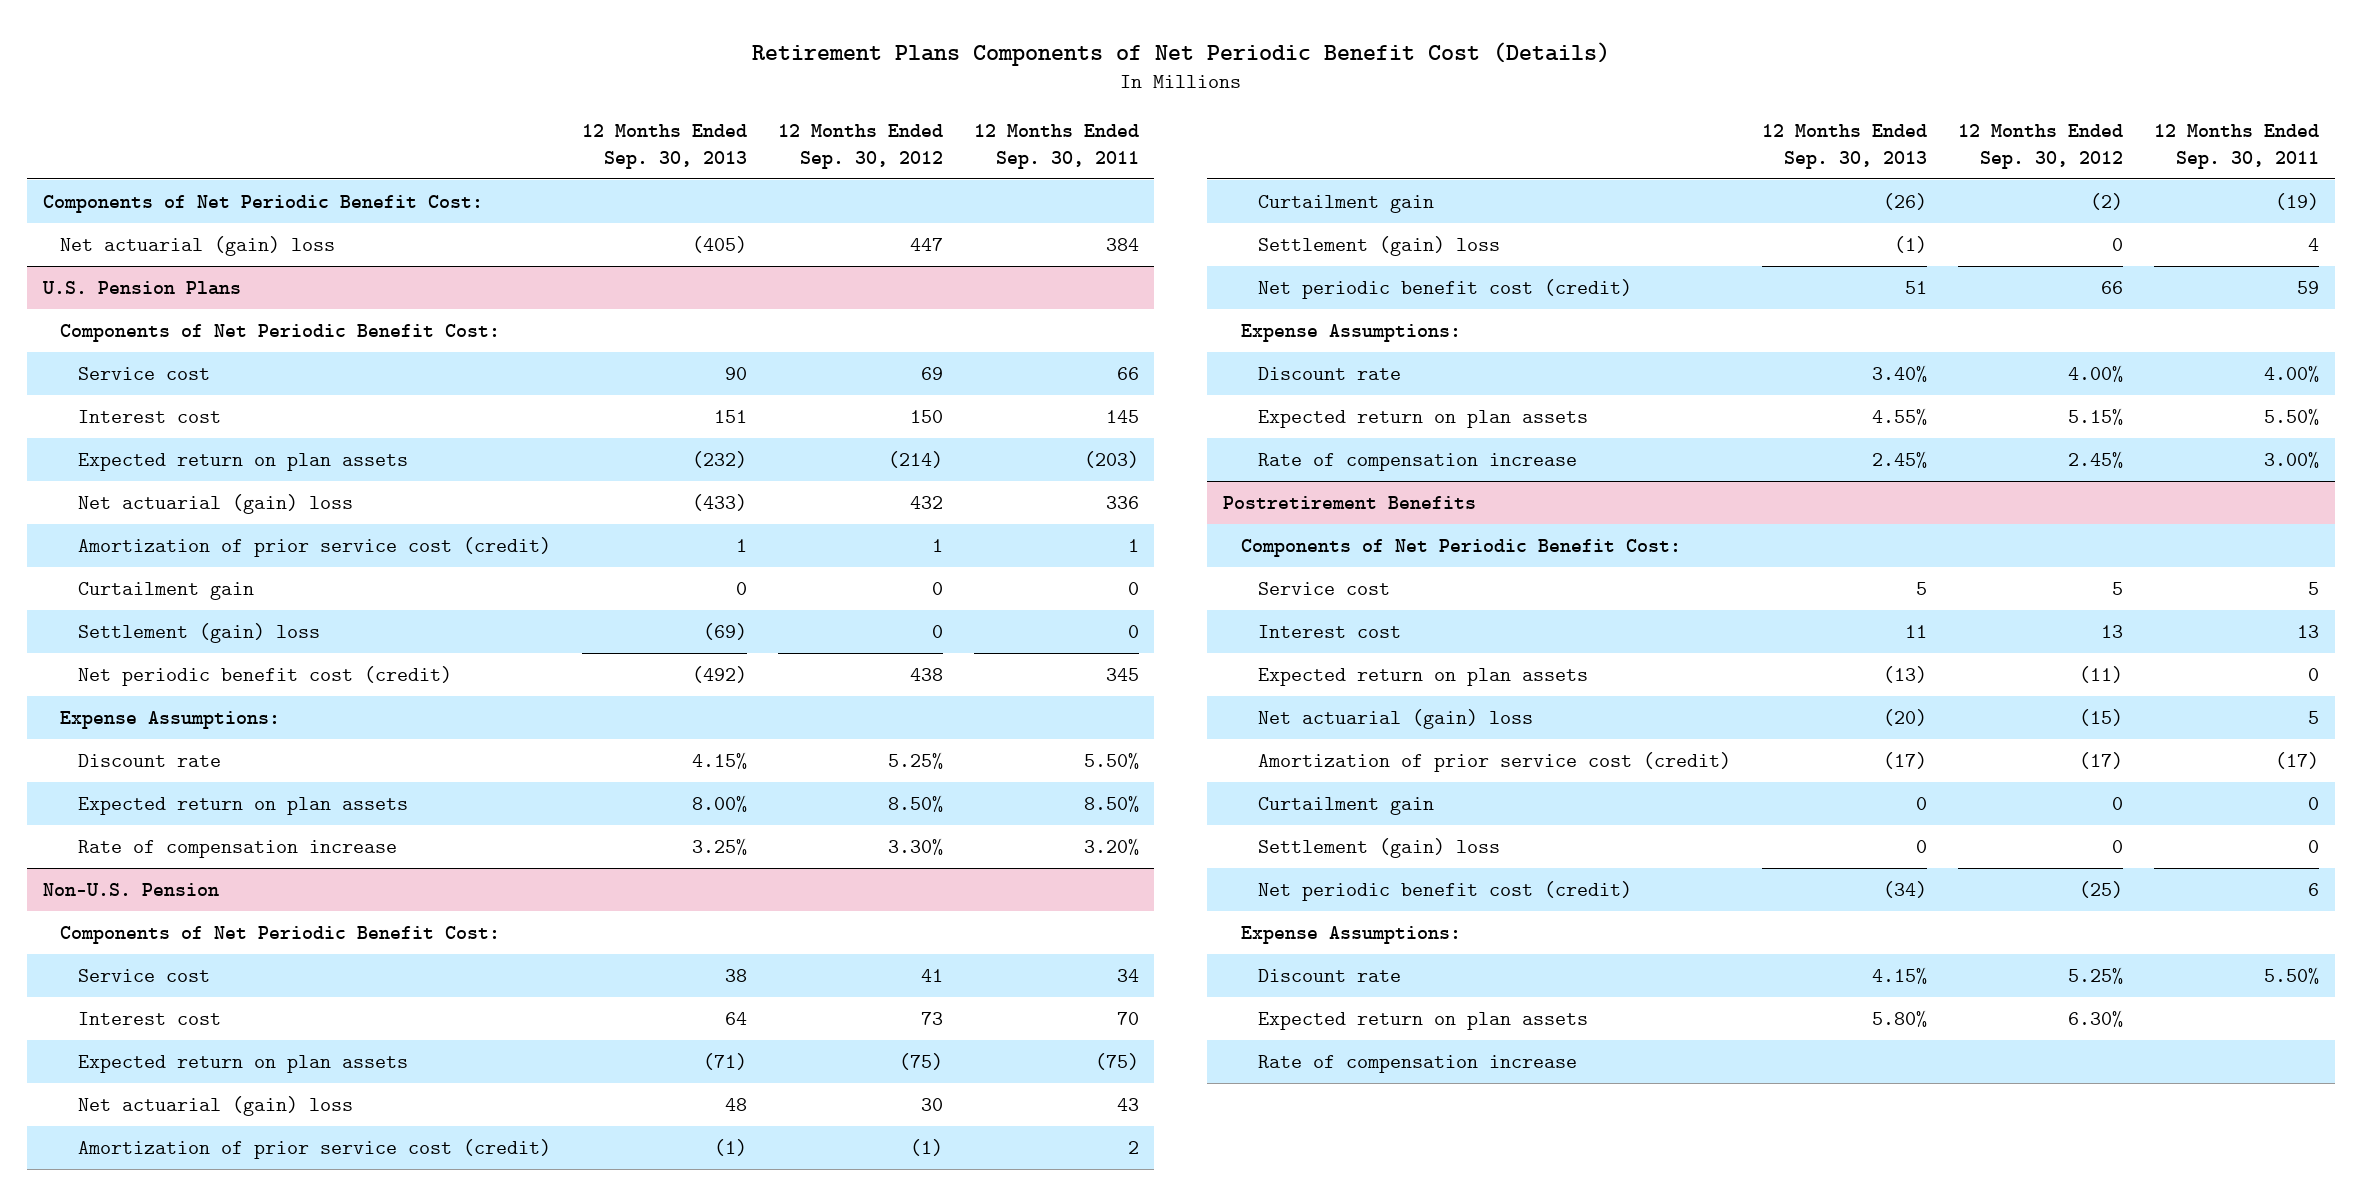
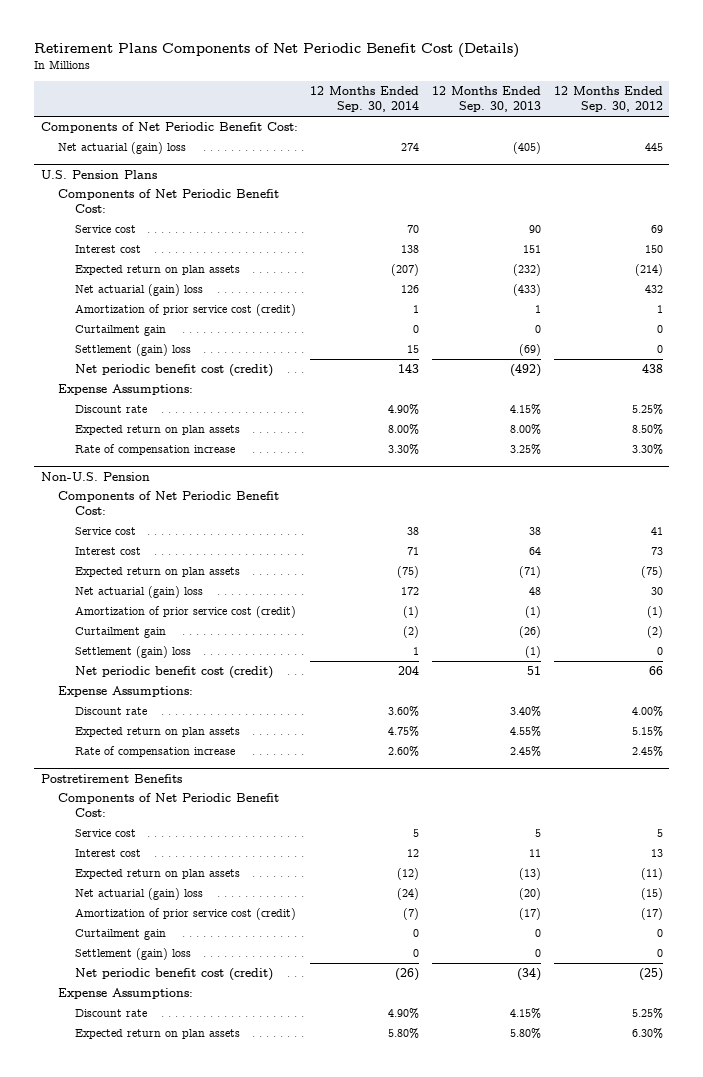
- | 12 Months Ended Sep. 30, 2013 | 12 Months Ended Sep. 30, 2012 | 12 Months Ended Sep. 30, 2011
+ | 12 Months Ended Sep. 30, 2014 | 12 Months Ended Sep. 30, 2013 | 12 Months Ended Sep. 30, 2012
- Net actuarial (gain) loss | (405) | 447 | 384
+ Net actuarial (gain) loss | 274 | (405) | 445
@ Postretirement Benefits
- Rate of compensation increase

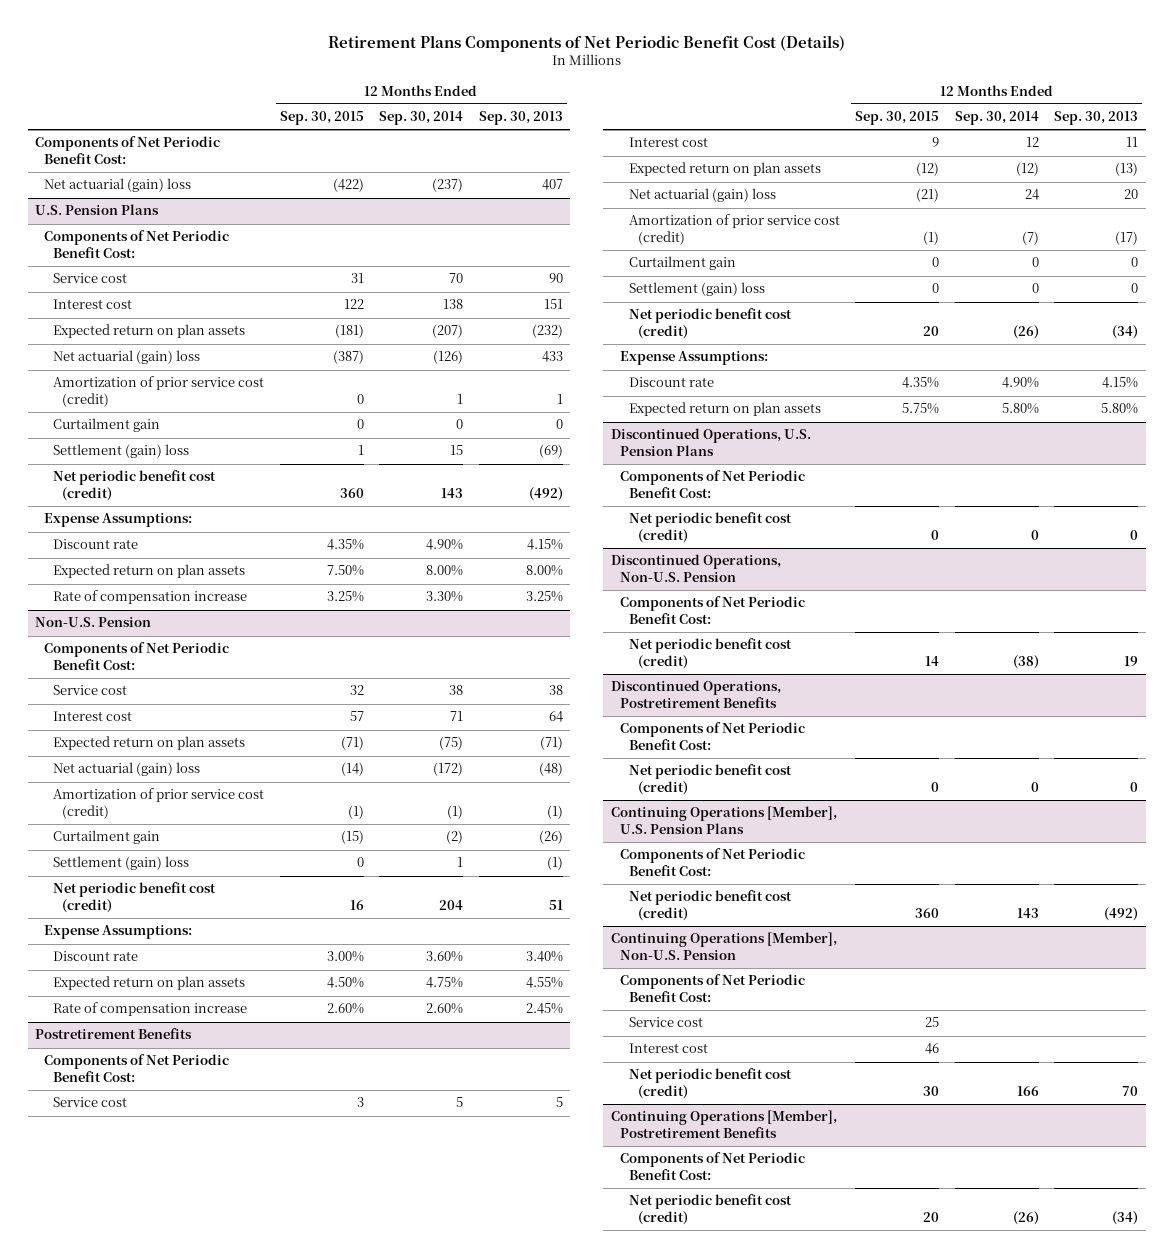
- | 12 Months Ended Sep. 30, 2014 | 12 Months Ended Sep. 30, 2013 | 12 Months Ended Sep. 30, 2012
+ | 12 Months Ended Sep. 30, 2015 | 12 Months Ended Sep. 30, 2014 | 12 Months Ended Sep. 30, 2013
- Net actuarial (gain) loss | 274 | (405) | 445
+ Net actuarial (gain) loss | (422) | (237) | 407
@ U.S. Pension Plans
- Net actuarial (gain) loss | 126 | (433) | 432
+ Net actuarial (gain) loss | (387) | (126) | 433
@ Non-U.S. Pension
- Net actuarial (gain) loss | 172 | 48 | 30
+ Net actuarial (gain) loss | (14) | (172) | (48)
@ Postretirement Benefits
- Net actuarial (gain) loss | (24) | (20) | (15)
+ Net actuarial (gain) loss | (21) | 24 | 20
+ Discontinued Operations, U.S. Pension Plans
+ Components of Net Periodic Benefit Cost:
+ Net periodic benefit cost (credit) | 0 | 0 | 0
+ Discontinued Operations, Non-U.S. Pension
+ Components of Net Periodic Benefit Cost:
+ Net periodic benefit cost (credit) | 14 | (38) | 19
+ Discontinued Operations, Postretirement Benefits
+ Components of Net Periodic Benefit Cost:
+ Net periodic benefit cost (credit) | 0 | 0 | 0
+ Continuing Operations [Member], U.S. Pension Plans
+ Components of Net Periodic Benefit Cost:
+ Net periodic benefit cost (credit) | 360 | 143 | (492)
+ Continuing Operations [Member], Non-U.S. Pension
+ Components of Net Periodic Benefit Cost:
+ Service cost | 25 | |
+ Interest cost | 46 | |
+ Net periodic benefit cost (credit) | 30 | 166 | 70
+ Continuing Operations [Member], Postretirement Benefits
+ Components of Net Periodic Benefit Cost:
+ Net periodic benefit cost (credit) | 20 | (26) | (34)

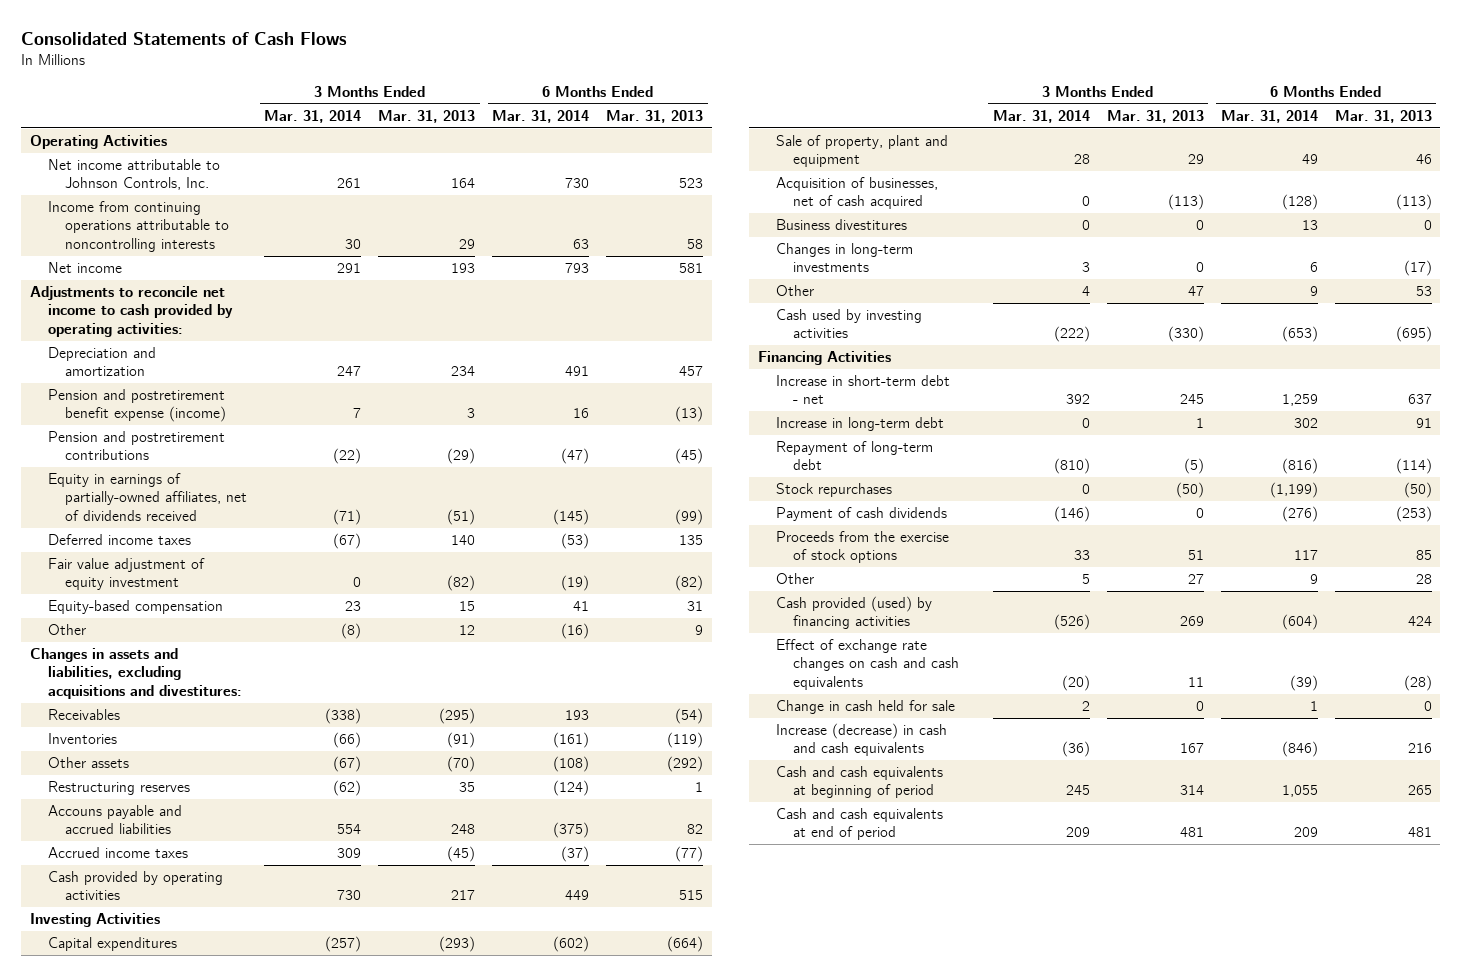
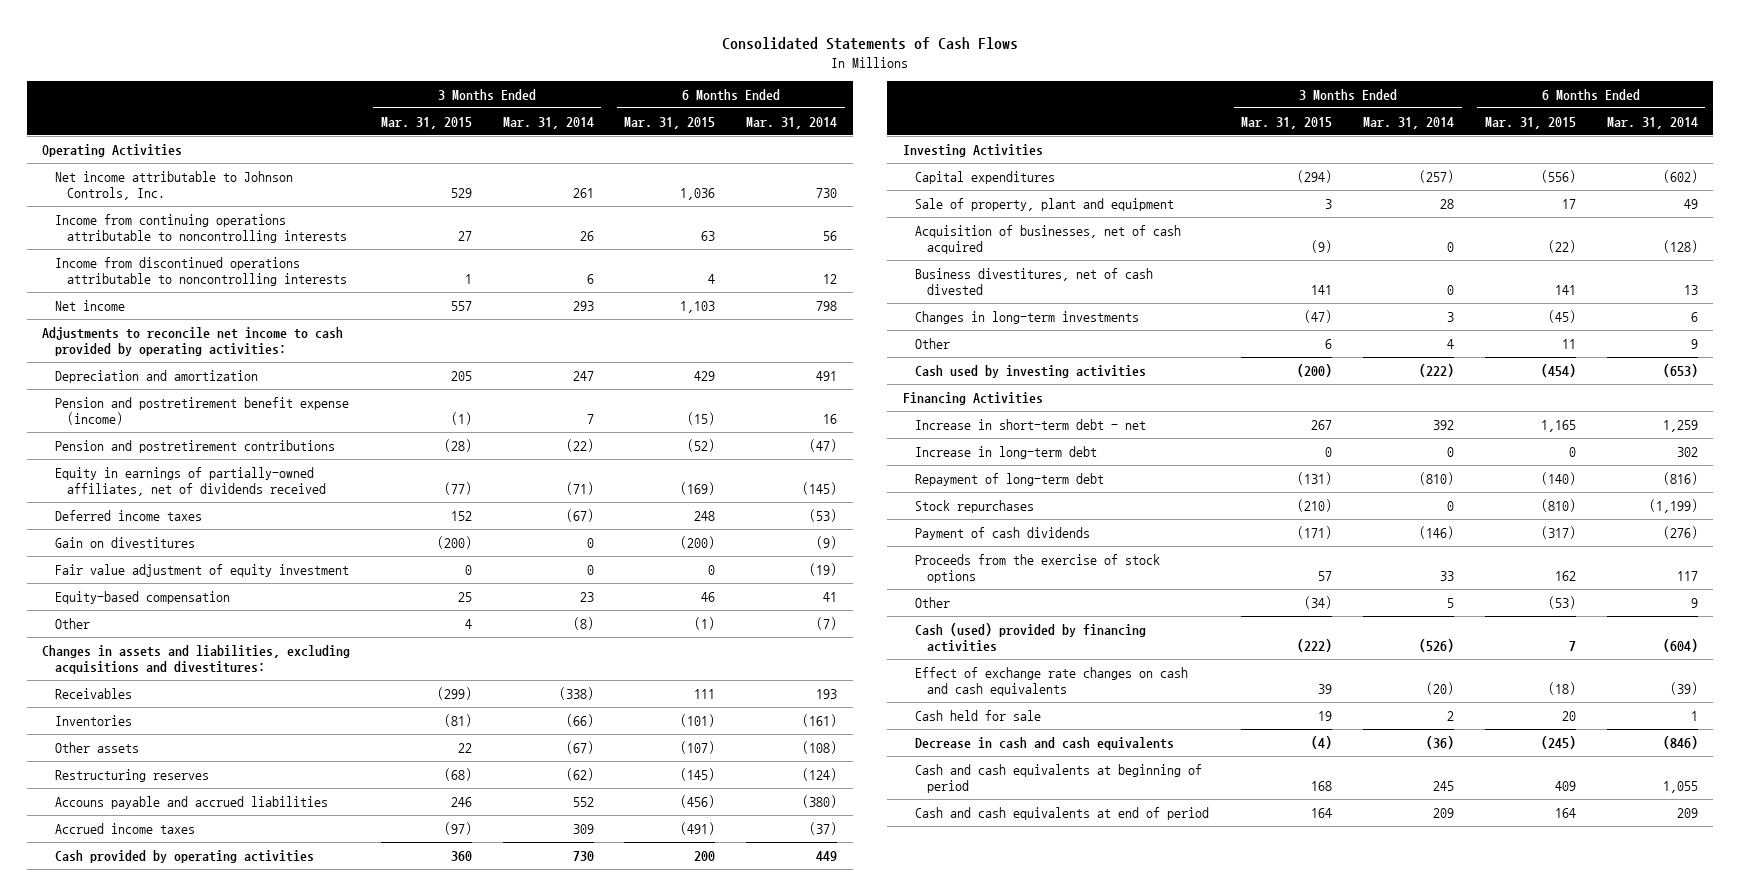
- | 3 Months Ended Mar. 31, 2014 | 3 Months Ended Mar. 31, 2013 | 6 Months Ended Mar. 31, 2014 | 6 Months Ended Mar. 31, 2013
+ | 3 Months Ended Mar. 31, 2015 | 3 Months Ended Mar. 31, 2014 | 6 Months Ended Mar. 31, 2015 | 6 Months Ended Mar. 31, 2014
- Income from continuing operations attributable to noncontrolling interests | 30 | 29 | 63 | 58
- Net income | 291 | 193 | 793 | 581
+ Income from continuing operations attributable to noncontrolling interests | 27 | 26 | 63 | 56
+ Income from discontinued operations attributable to noncontrolling interests | 1 | 6 | 4 | 12
+ Net income | 557 | 293 | 1,103 | 798
+ Gain on divestitures | (200) | 0 | (200) | (9)
- Other | (8) | 12 | (16) | 9
+ Other | 4 | (8) | (1) | (7)
- Accouns payable and accrued liabilities | 554 | 248 | (375) | 82
+ Accouns payable and accrued liabilities | 246 | 552 | (456) | (380)
- Business divestitures | 0 | 0 | 13 | 0
+ Business divestitures, net of cash divested | 141 | 0 | 141 | 13
- Cash provided (used) by financing activities | (526) | 269 | (604) | 424
+ Cash (used) provided by financing activities | (222) | (526) | 7 | (604)
- Change in cash held for sale | 2 | 0 | 1 | 0
- Increase (decrease) in cash and cash equivalents | (36) | 167 | (846) | 216
+ Cash held for sale | 19 | 2 | 20 | 1
+ Decrease in cash and cash equivalents | (4) | (36) | (245) | (846)

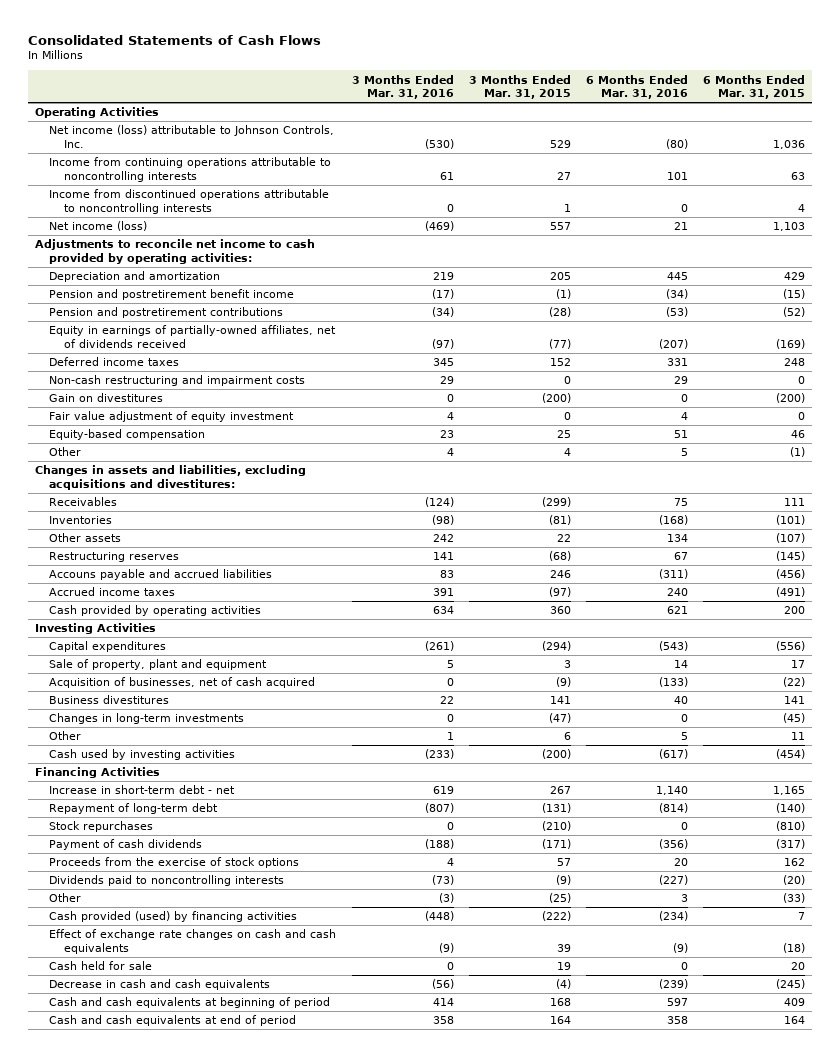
- | 3 Months Ended Mar. 31, 2015 | 3 Months Ended Mar. 31, 2014 | 6 Months Ended Mar. 31, 2015 | 6 Months Ended Mar. 31, 2014
+ | 3 Months Ended Mar. 31, 2016 | 3 Months Ended Mar. 31, 2015 | 6 Months Ended Mar. 31, 2016 | 6 Months Ended Mar. 31, 2015
- Net income attributable to Johnson Controls, Inc. | 529 | 261 | 1,036 | 730
+ Net income (loss) attributable to Johnson Controls, Inc. | (530) | 529 | (80) | 1,036
- Net income | 557 | 293 | 1,103 | 798
+ Net income (loss) | (469) | 557 | 21 | 1,103
- Pension and postretirement benefit expense (income) | (1) | 7 | (15) | 16
+ Pension and postretirement benefit income | (17) | (1) | (34) | (15)
+ Non-cash restructuring and impairment costs | 29 | 0 | 29 | 0
- Business divestitures, net of cash divested | 141 | 0 | 141 | 13
+ Business divestitures | 22 | 141 | 40 | 141
- Increase in long-term debt | 0 | 0 | 0 | 302
- Other | (34) | 5 | (53) | 9
- Cash (used) provided by financing activities | (222) | (526) | 7 | (604)
+ Dividends paid to noncontrolling interests | (73) | (9) | (227) | (20)
+ Other | (3) | (25) | 3 | (33)
+ Cash provided (used) by financing activities | (448) | (222) | (234) | 7

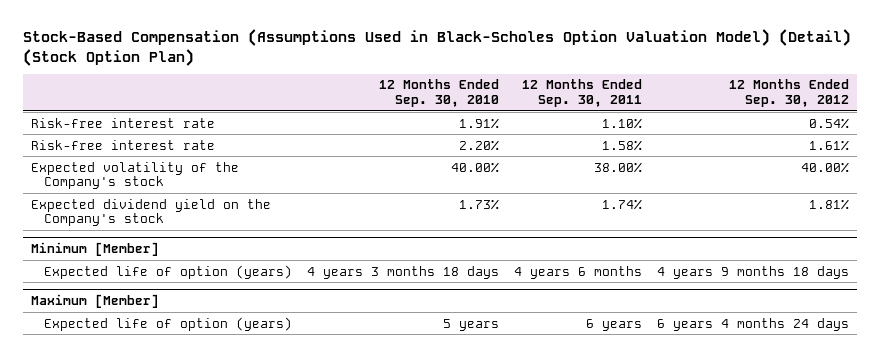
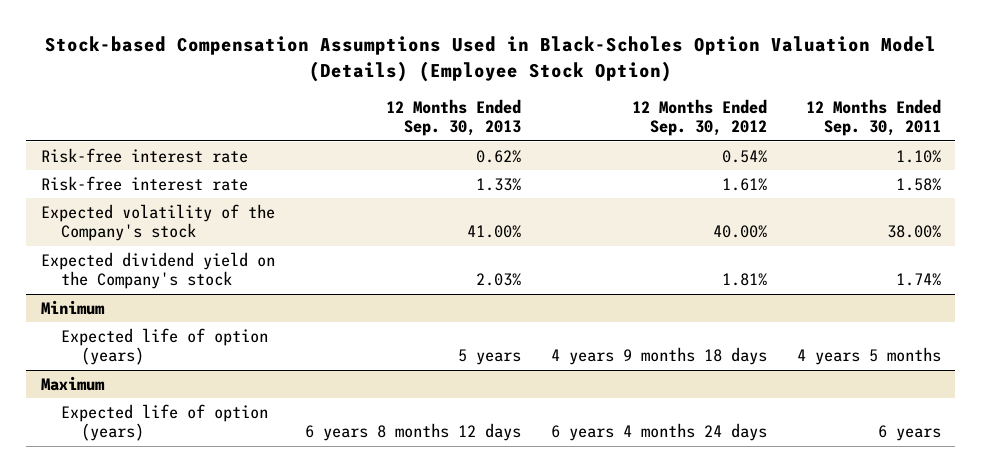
- Stock-Based Compensation (Assumptions Used in Black-Scholes Option Valuation Model) (Detail) (Stock Option Plan)
+ Stock-based Compensation Assumptions Used in Black-Scholes Option Valuation Model (Details) (Employee Stock Option)
- | 12 Months Ended Sep. 30, 2010 | 12 Months Ended Sep. 30, 2011 | 12 Months Ended Sep. 30, 2012
+ | 12 Months Ended Sep. 30, 2013 | 12 Months Ended Sep. 30, 2012 | 12 Months Ended Sep. 30, 2011
- Minimum [Member]
- Expected life of option (years) | 4 years 3 months 18 days | 4 years 6 months | 4 years 9 months 18 days
- Maximum [Member]
+ Minimum
+ Expected life of option (years) | 5 years | 4 years 9 months 18 days | 4 years 5 months
+ Maximum

